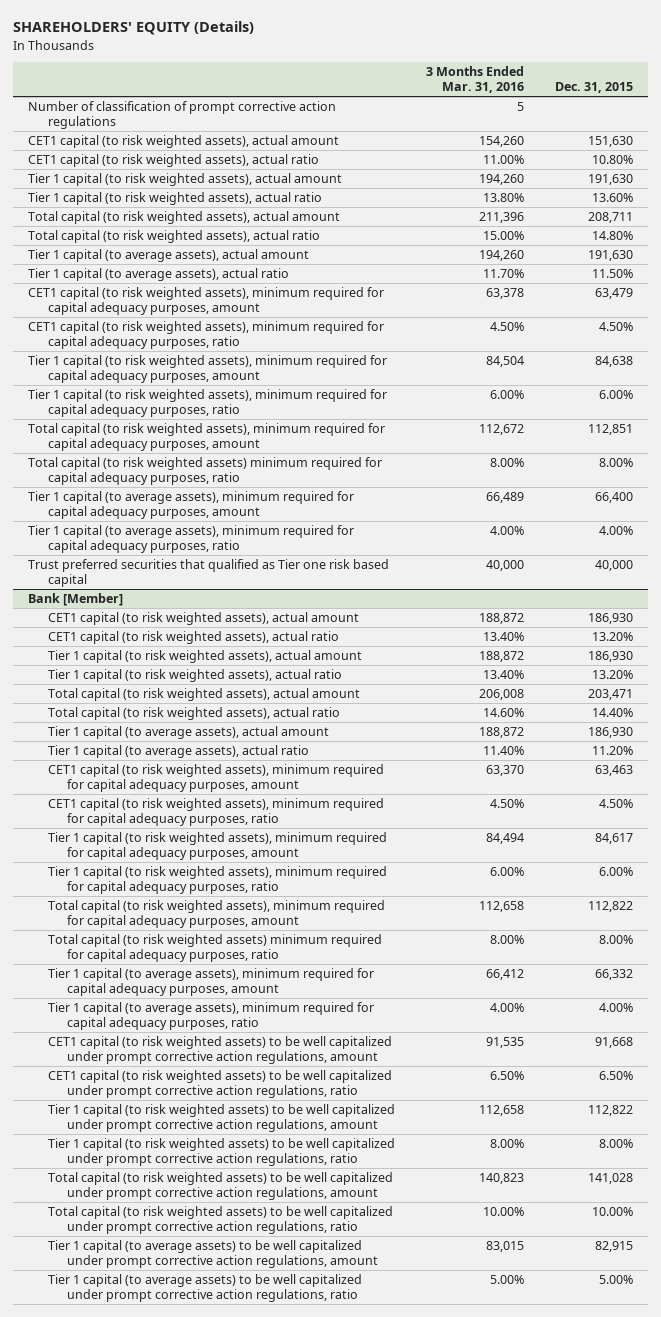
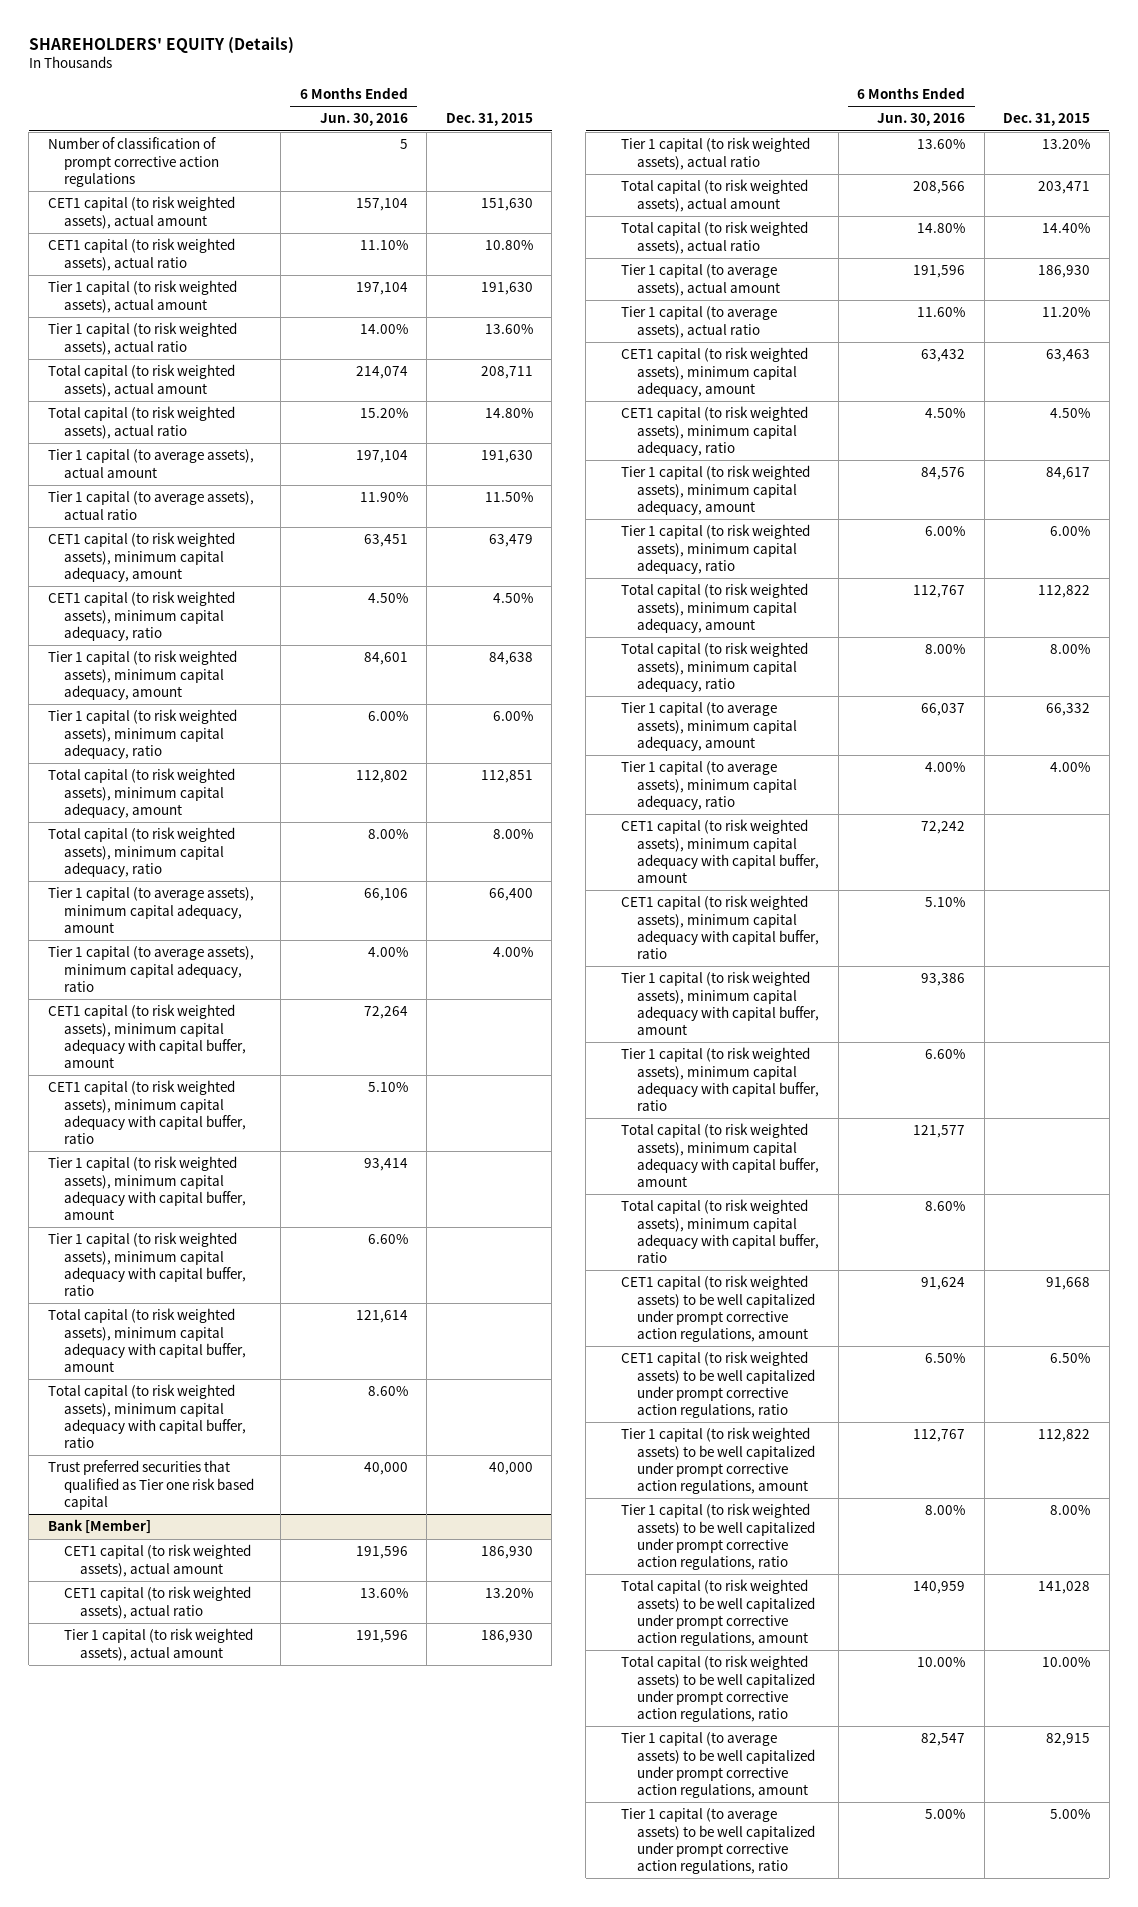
- | 3 Months Ended Mar. 31, 2016 | Dec. 31, 2015
+ | 6 Months Ended Jun. 30, 2016 | Dec. 31, 2015
- CET1 capital (to risk weighted assets), minimum required for capital adequacy purposes, amount | 63,378 | 63,479
- CET1 capital (to risk weighted assets), minimum required for capital adequacy purposes, ratio | 4.50% | 4.50%
- Tier 1 capital (to risk weighted assets), minimum required for capital adequacy purposes, amount | 84,504 | 84,638
- Tier 1 capital (to risk weighted assets), minimum required for capital adequacy purposes, ratio | 6.00% | 6.00%
- Total capital (to risk weighted assets), minimum required for capital adequacy purposes, amount | 112,672 | 112,851
- Total capital (to risk weighted assets) minimum required for capital adequacy purposes, ratio | 8.00% | 8.00%
- Tier 1 capital (to average assets), minimum required for capital adequacy purposes, amount | 66,489 | 66,400
- Tier 1 capital (to average assets), minimum required for capital adequacy purposes, ratio | 4.00% | 4.00%
+ CET1 capital (to risk weighted assets), minimum capital adequacy, amount | 63,451 | 63,479
+ CET1 capital (to risk weighted assets), minimum capital adequacy, ratio | 4.50% | 4.50%
+ Tier 1 capital (to risk weighted assets), minimum capital adequacy, amount | 84,601 | 84,638
+ Tier 1 capital (to risk weighted assets), minimum capital adequacy, ratio | 6.00% | 6.00%
+ Total capital (to risk weighted assets), minimum capital adequacy, amount | 112,802 | 112,851
+ Total capital (to risk weighted assets), minimum capital adequacy, ratio | 8.00% | 8.00%
+ Tier 1 capital (to average assets), minimum capital adequacy, amount | 66,106 | 66,400
+ Tier 1 capital (to average assets), minimum capital adequacy, ratio | 4.00% | 4.00%
+ CET1 capital (to risk weighted assets), minimum capital adequacy with capital buffer, amount | 72,264 |
+ CET1 capital (to risk weighted assets), minimum capital adequacy with capital buffer, ratio | 5.10% |
+ Tier 1 capital (to risk weighted assets), minimum capital adequacy with capital buffer, amount | 93,414 |
+ Tier 1 capital (to risk weighted assets), minimum capital adequacy with capital buffer, ratio | 6.60% |
+ Total capital (to risk weighted assets), minimum capital adequacy with capital buffer, amount | 121,614 |
+ Total capital (to risk weighted assets), minimum capital adequacy with capital buffer, ratio | 8.60% |
@ Bank [Member]
- CET1 capital (to risk weighted assets), minimum required for capital adequacy purposes, amount | 63,370 | 63,463
- CET1 capital (to risk weighted assets), minimum required for capital adequacy purposes, ratio | 4.50% | 4.50%
- Tier 1 capital (to risk weighted assets), minimum required for capital adequacy purposes, amount | 84,494 | 84,617
- Tier 1 capital (to risk weighted assets), minimum required for capital adequacy purposes, ratio | 6.00% | 6.00%
- Total capital (to risk weighted assets), minimum required for capital adequacy purposes, amount | 112,658 | 112,822
- Total capital (to risk weighted assets) minimum required for capital adequacy purposes, ratio | 8.00% | 8.00%
- Tier 1 capital (to average assets), minimum required for capital adequacy purposes, amount | 66,412 | 66,332
- Tier 1 capital (to average assets), minimum required for capital adequacy purposes, ratio | 4.00% | 4.00%
+ CET1 capital (to risk weighted assets), minimum capital adequacy, amount | 63,432 | 63,463
+ CET1 capital (to risk weighted assets), minimum capital adequacy, ratio | 4.50% | 4.50%
+ Tier 1 capital (to risk weighted assets), minimum capital adequacy, amount | 84,576 | 84,617
+ Tier 1 capital (to risk weighted assets), minimum capital adequacy, ratio | 6.00% | 6.00%
+ Total capital (to risk weighted assets), minimum capital adequacy, amount | 112,767 | 112,822
+ Total capital (to risk weighted assets), minimum capital adequacy, ratio | 8.00% | 8.00%
+ Tier 1 capital (to average assets), minimum capital adequacy, amount | 66,037 | 66,332
+ Tier 1 capital (to average assets), minimum capital adequacy, ratio | 4.00% | 4.00%
+ CET1 capital (to risk weighted assets), minimum capital adequacy with capital buffer, amount | 72,242 |
+ CET1 capital (to risk weighted assets), minimum capital adequacy with capital buffer, ratio | 5.10% |
+ Tier 1 capital (to risk weighted assets), minimum capital adequacy with capital buffer, amount | 93,386 |
+ Tier 1 capital (to risk weighted assets), minimum capital adequacy with capital buffer, ratio | 6.60% |
+ Total capital (to risk weighted assets), minimum capital adequacy with capital buffer, amount | 121,577 |
+ Total capital (to risk weighted assets), minimum capital adequacy with capital buffer, ratio | 8.60% |

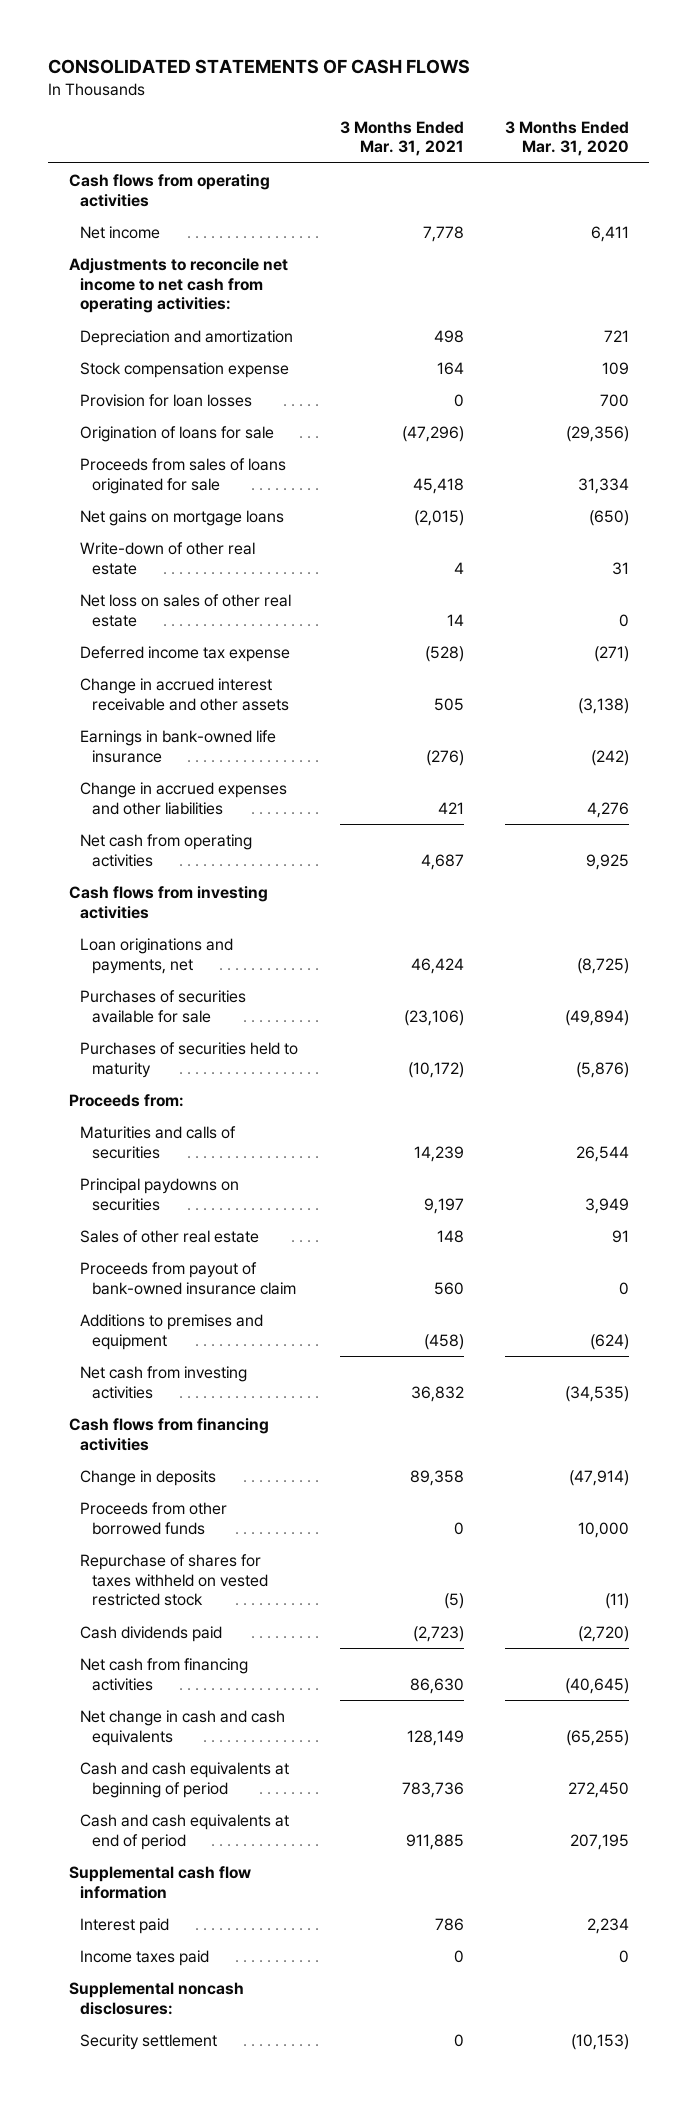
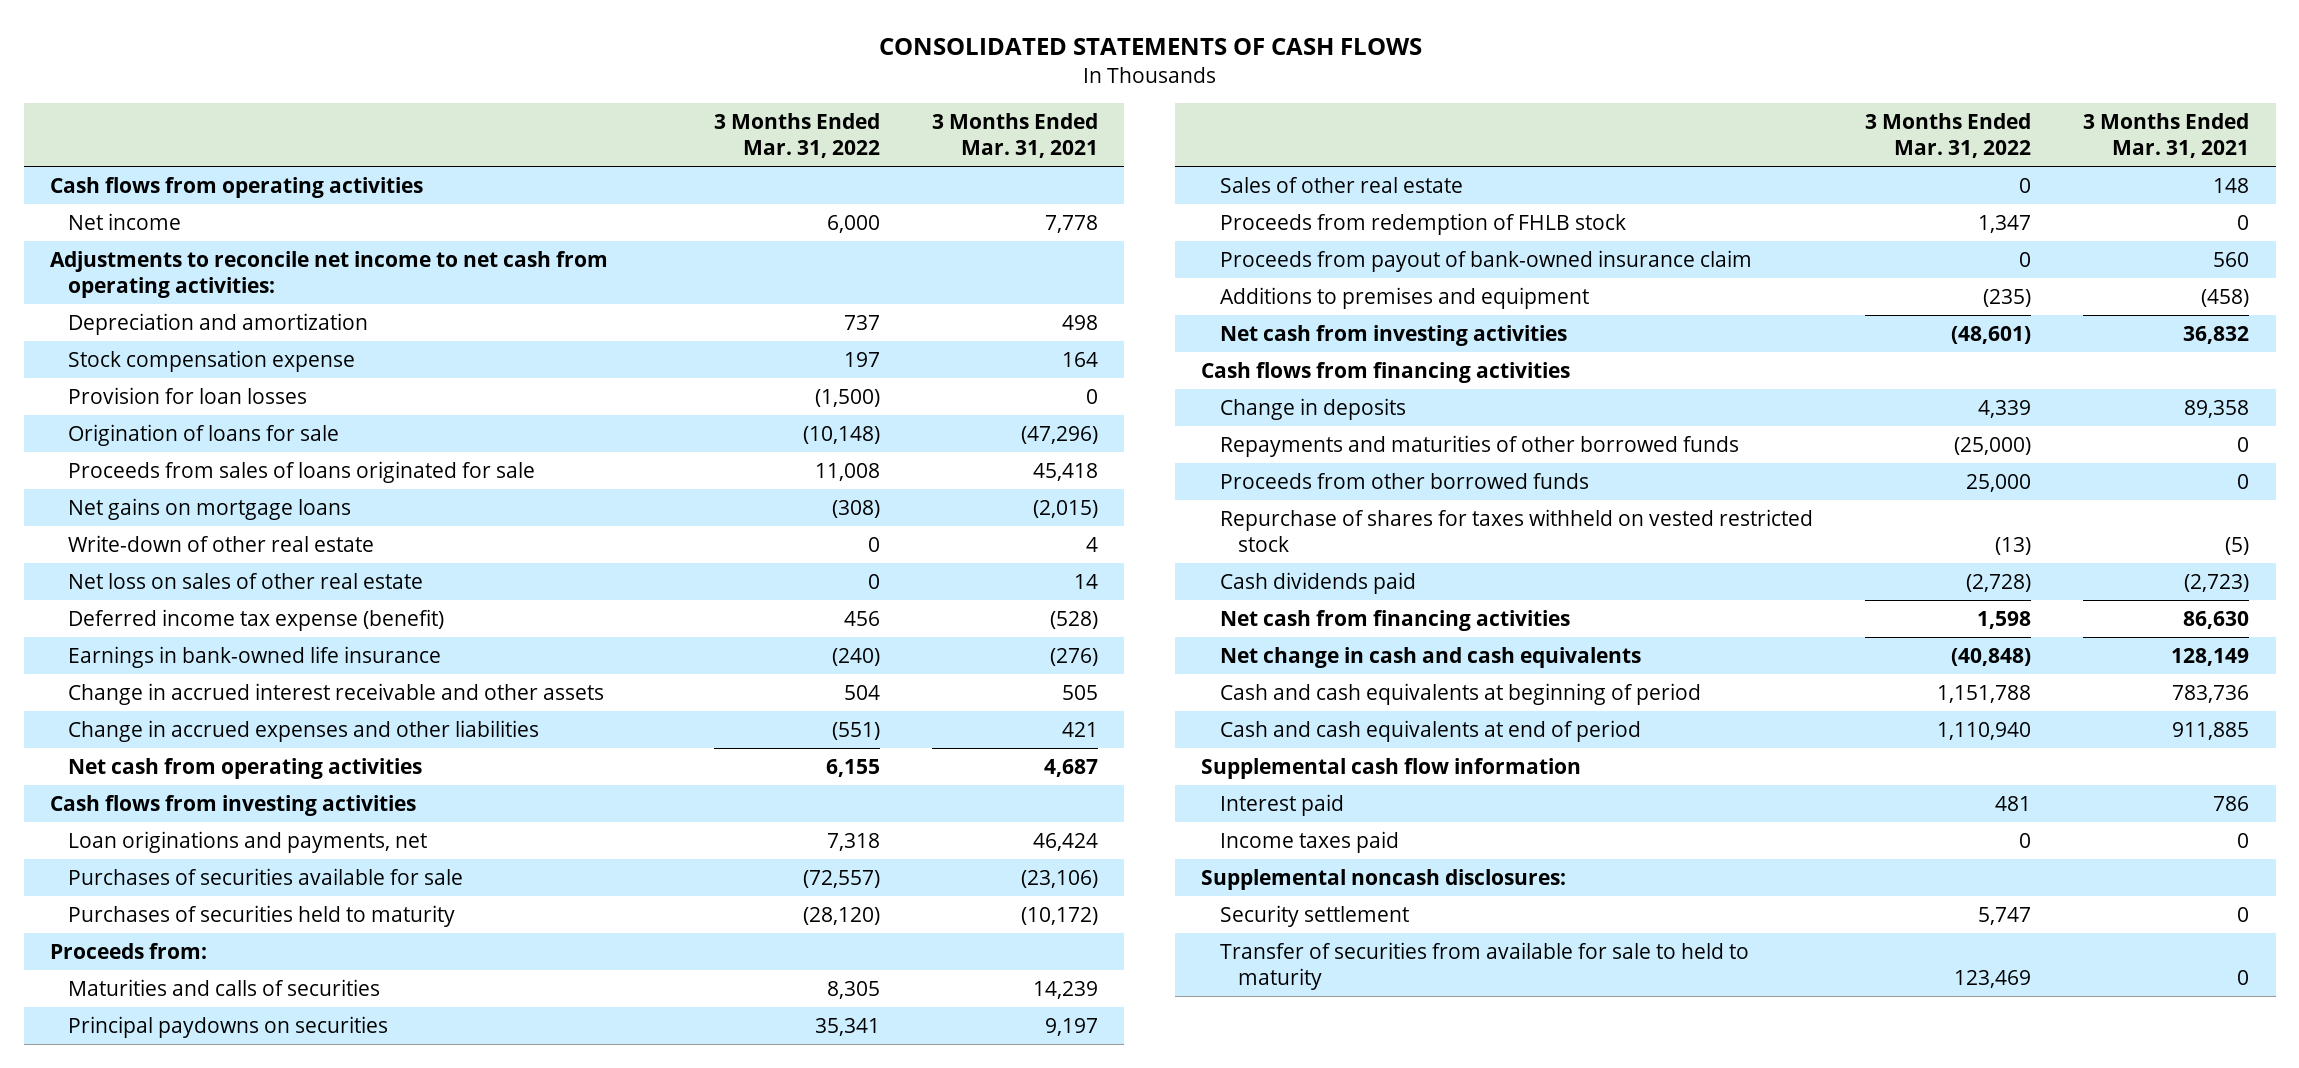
- | 3 Months Ended Mar. 31, 2021 | 3 Months Ended Mar. 31, 2020
+ | 3 Months Ended Mar. 31, 2022 | 3 Months Ended Mar. 31, 2021
- Deferred income tax expense | (528) | (271)
+ Deferred income tax expense (benefit) | 456 | (528)
moved down: Change in accrued interest receivable and other assets | 504 | 505
+ Proceeds from redemption of FHLB stock | 1,347 | 0
+ Repayments and maturities of other borrowed funds | (25,000) | 0
+ Transfer of securities from available for sale to held to maturity | 123,469 | 0

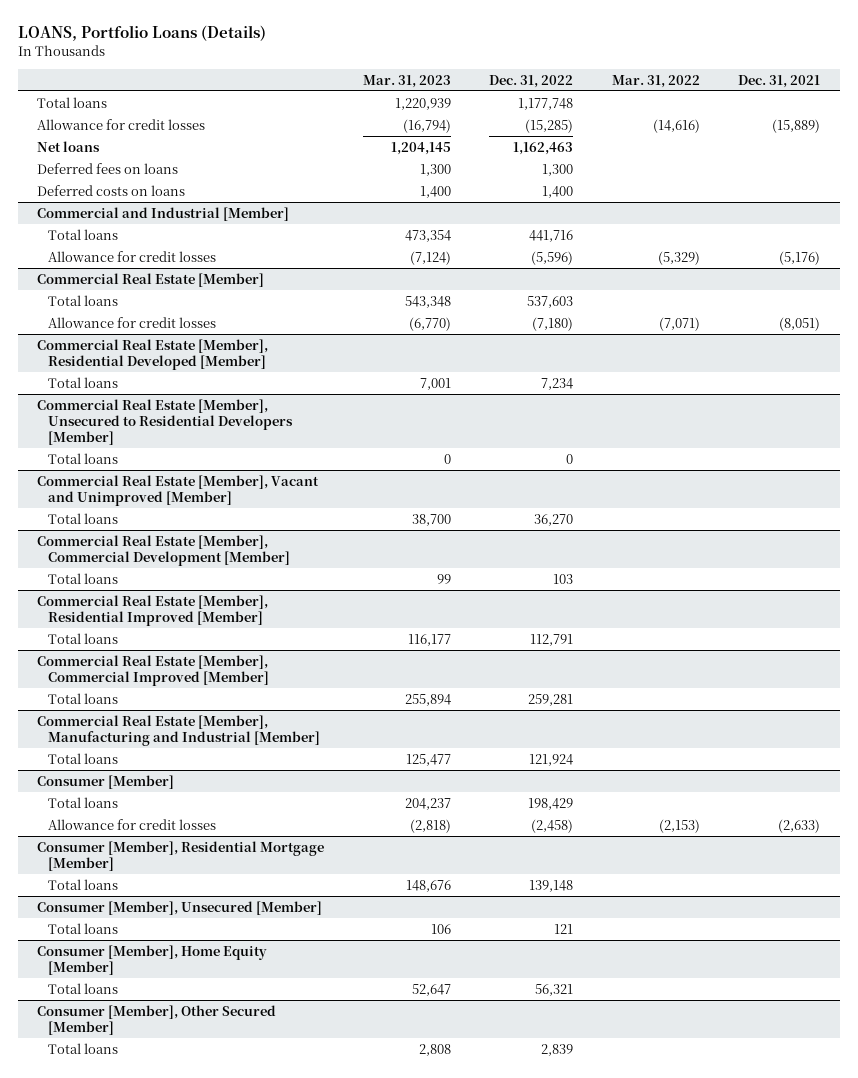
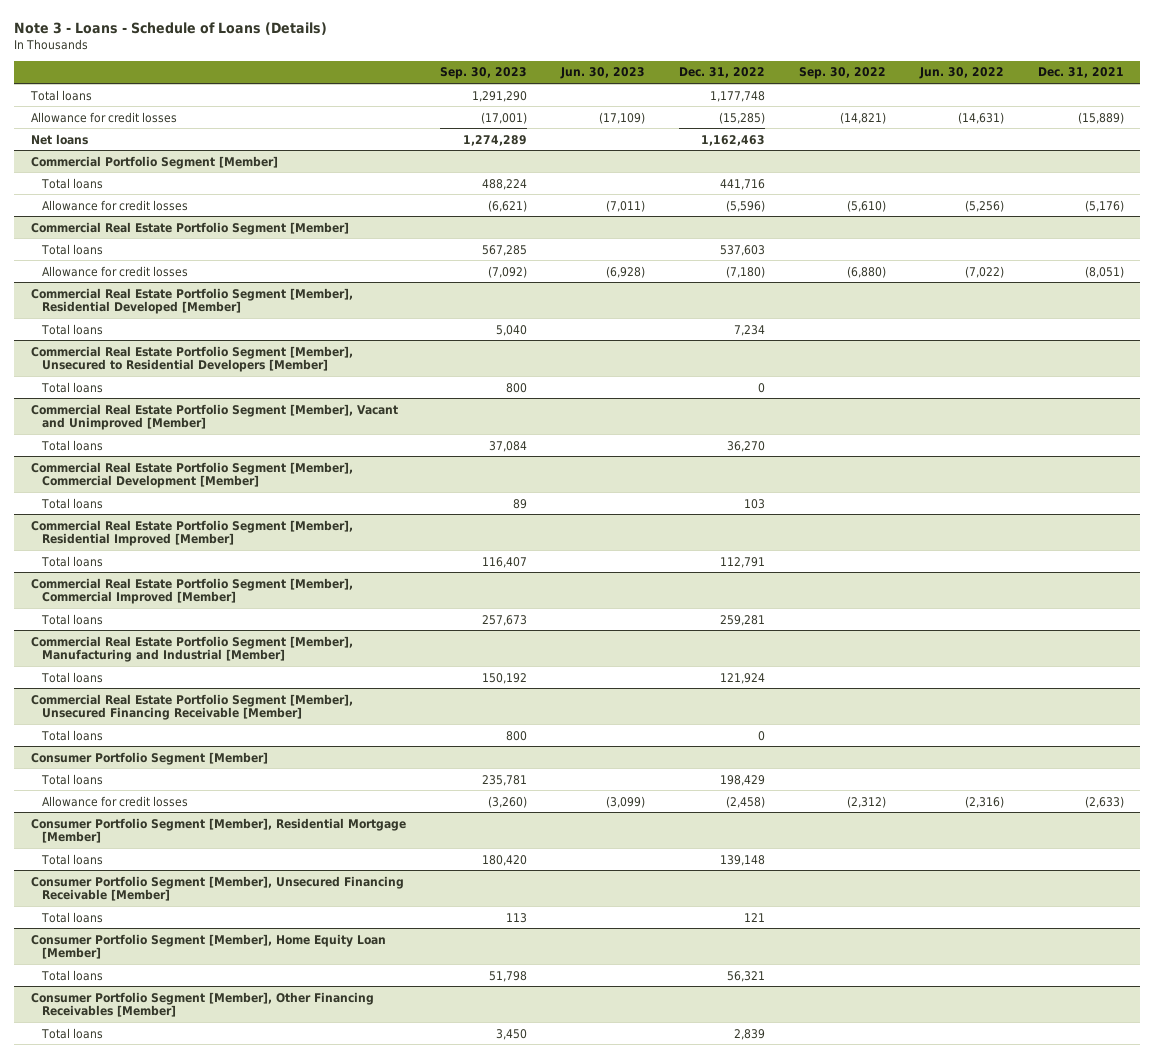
- LOANS, Portfolio Loans (Details)
+ Note 3 - Loans - Schedule of Loans (Details)
- | Mar. 31, 2023 | Dec. 31, 2022 | Mar. 31, 2022 | Dec. 31, 2021
+ | Sep. 30, 2023 | Jun. 30, 2023 | Dec. 31, 2022 | Sep. 30, 2022 | Jun. 30, 2022 | Dec. 31, 2021
- Deferred fees on loans | 1,300 | 1,300 | |
- Deferred costs on loans | 1,400 | 1,400 | |
- Commercial and Industrial [Member]
+ Commercial Portfolio Segment [Member]
- Commercial Real Estate [Member]
+ Commercial Real Estate Portfolio Segment [Member]
- Commercial Real Estate [Member], Residential Developed [Member]
+ Commercial Real Estate Portfolio Segment [Member], Residential Developed [Member]
- Commercial Real Estate [Member], Unsecured to Residential Developers [Member]
+ Commercial Real Estate Portfolio Segment [Member], Unsecured to Residential Developers [Member]
- Commercial Real Estate [Member], Vacant and Unimproved [Member]
+ Commercial Real Estate Portfolio Segment [Member], Vacant and Unimproved [Member]
- Commercial Real Estate [Member], Commercial Development [Member]
+ Commercial Real Estate Portfolio Segment [Member], Commercial Development [Member]
- Commercial Real Estate [Member], Residential Improved [Member]
+ Commercial Real Estate Portfolio Segment [Member], Residential Improved [Member]
- Commercial Real Estate [Member], Commercial Improved [Member]
+ Commercial Real Estate Portfolio Segment [Member], Commercial Improved [Member]
- Commercial Real Estate [Member], Manufacturing and Industrial [Member]
+ Commercial Real Estate Portfolio Segment [Member], Manufacturing and Industrial [Member]
- Consumer [Member]
+ Commercial Real Estate Portfolio Segment [Member], Unsecured Financing Receivable [Member]
+ Total loans | 800 | | 0 | | |
+ Consumer Portfolio Segment [Member]
- Consumer [Member], Residential Mortgage [Member]
+ Consumer Portfolio Segment [Member], Residential Mortgage [Member]
- Consumer [Member], Unsecured [Member]
+ Consumer Portfolio Segment [Member], Unsecured Financing Receivable [Member]
- Consumer [Member], Home Equity [Member]
+ Consumer Portfolio Segment [Member], Home Equity Loan [Member]
- Consumer [Member], Other Secured [Member]
+ Consumer Portfolio Segment [Member], Other Financing Receivables [Member]

